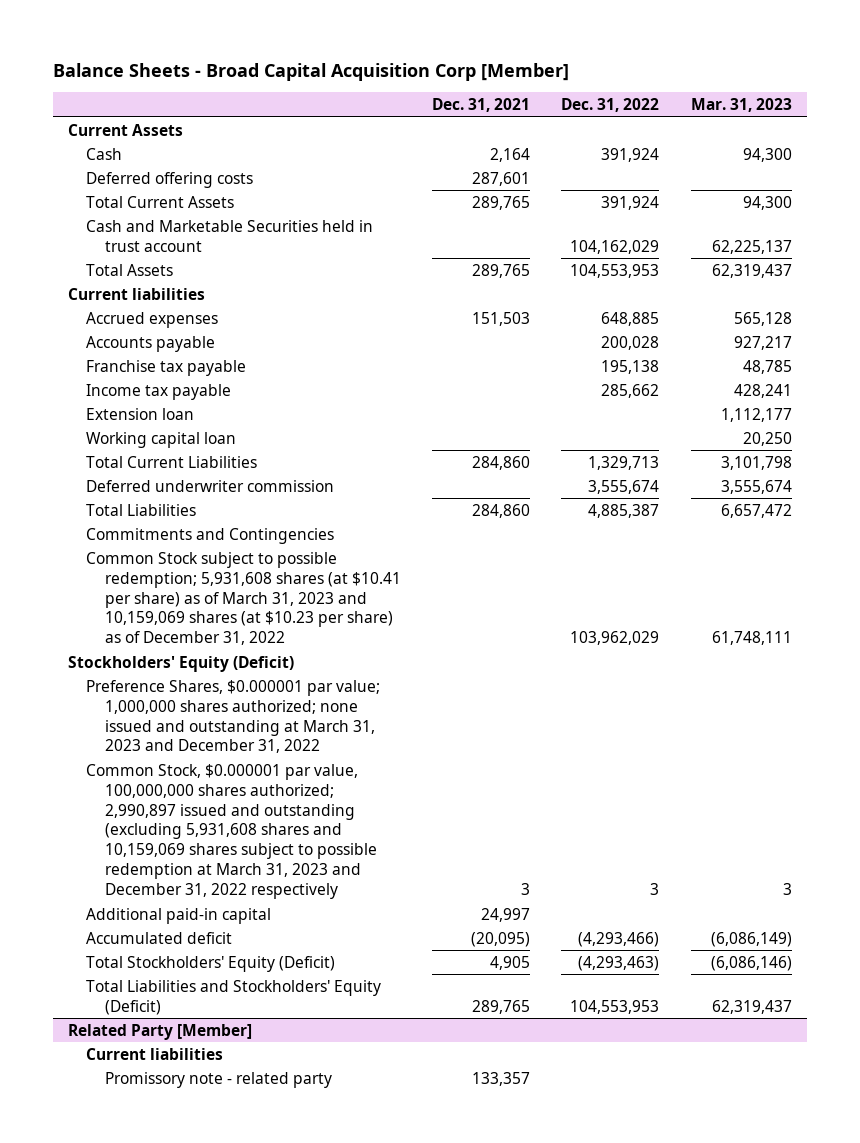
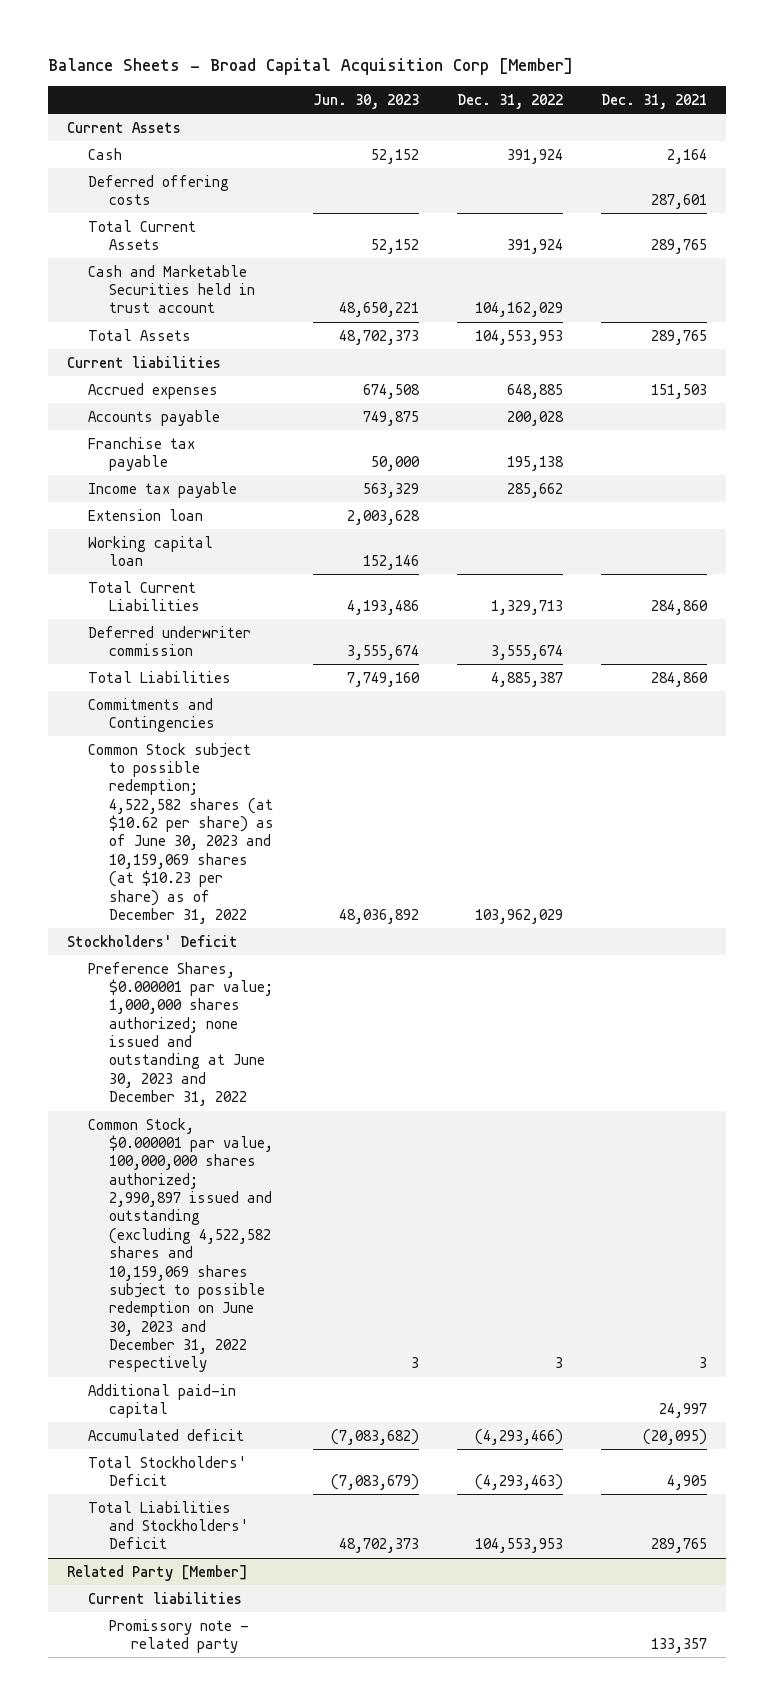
- | Dec. 31, 2021 | Dec. 31, 2022 | Mar. 31, 2023
+ | Jun. 30, 2023 | Dec. 31, 2022 | Dec. 31, 2021
- Common Stock subject to possible redemption; 5,931,608 shares (at $10.41 per share) as of March 31, 2023 and 10,159,069 shares (at $10.23 per share) as of December 31, 2022 | | 103,962,029 | 61,748,111
- Stockholders' Equity (Deficit)
- Preference Shares, $0.000001 par value; 1,000,000 shares authorized; none issued and outstanding at March 31, 2023 and December 31, 2022
- Common Stock, $0.000001 par value, 100,000,000 shares authorized; 2,990,897 issued and outstanding (excluding 5,931,608 shares and 10,159,069 shares subject to possible redemption at March 31, 2023 and December 31, 2022 respectively | 3 | 3 | 3
+ Common Stock subject to possible redemption; 4,522,582 shares (at $10.62 per share) as of June 30, 2023 and 10,159,069 shares (at $10.23 per share) as of December 31, 2022 | 48,036,892 | 103,962,029 |
+ Stockholders' Deficit
+ Preference Shares, $0.000001 par value; 1,000,000 shares authorized; none issued and outstanding at June 30, 2023 and December 31, 2022
+ Common Stock, $0.000001 par value, 100,000,000 shares authorized; 2,990,897 issued and outstanding (excluding 4,522,582 shares and 10,159,069 shares subject to possible redemption on June 30, 2023 and December 31, 2022 respectively | 3 | 3 | 3
- Total Stockholders' Equity (Deficit) | 4,905 | (4,293,463) | (6,086,146)
- Total Liabilities and Stockholders' Equity (Deficit) | 289,765 | 104,553,953 | 62,319,437
+ Total Stockholders' Deficit | (7,083,679) | (4,293,463) | 4,905
+ Total Liabilities and Stockholders' Deficit | 48,702,373 | 104,553,953 | 289,765

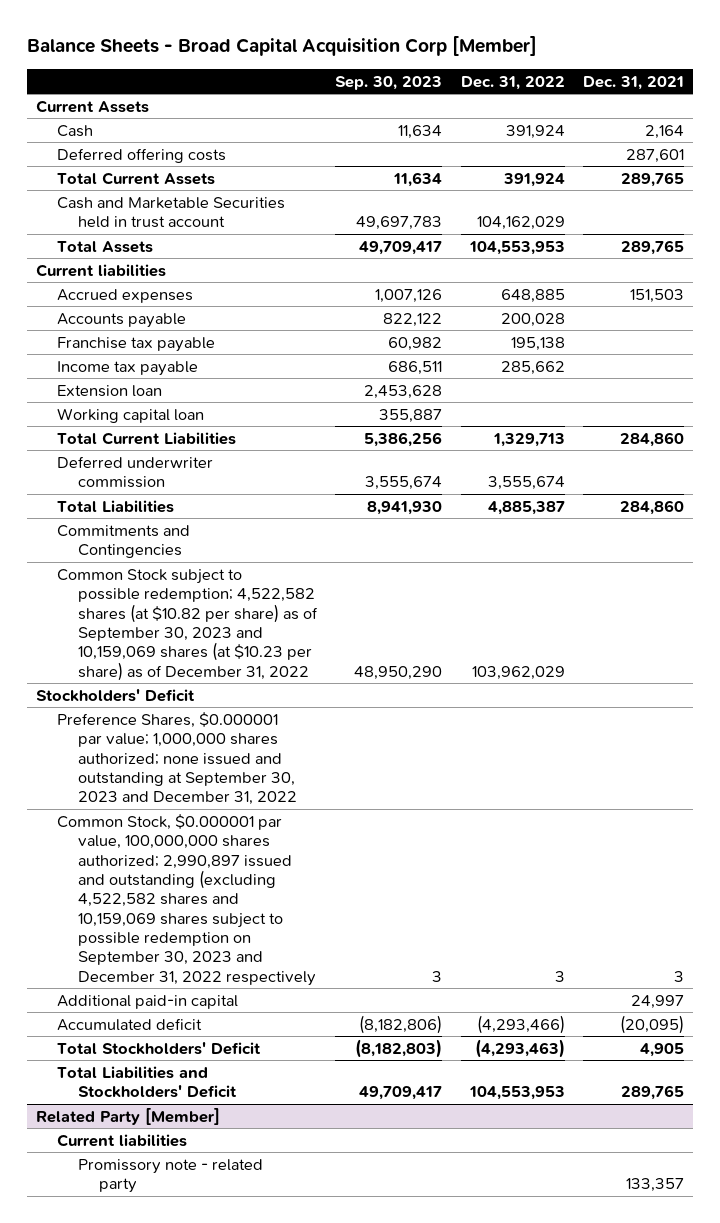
- | Jun. 30, 2023 | Dec. 31, 2022 | Dec. 31, 2021
+ | Sep. 30, 2023 | Dec. 31, 2022 | Dec. 31, 2021
- Common Stock subject to possible redemption; 4,522,582 shares (at $10.62 per share) as of June 30, 2023 and 10,159,069 shares (at $10.23 per share) as of December 31, 2022 | 48,036,892 | 103,962,029 |
+ Common Stock subject to possible redemption; 4,522,582 shares (at $10.82 per share) as of September 30, 2023 and 10,159,069 shares (at $10.23 per share) as of December 31, 2022 | 48,950,290 | 103,962,029 |
- Preference Shares, $0.000001 par value; 1,000,000 shares authorized; none issued and outstanding at June 30, 2023 and December 31, 2022
- Common Stock, $0.000001 par value, 100,000,000 shares authorized; 2,990,897 issued and outstanding (excluding 4,522,582 shares and 10,159,069 shares subject to possible redemption on June 30, 2023 and December 31, 2022 respectively | 3 | 3 | 3
+ Preference Shares, $0.000001 par value; 1,000,000 shares authorized; none issued and outstanding at September 30, 2023 and December 31, 2022
+ Common Stock, $0.000001 par value, 100,000,000 shares authorized; 2,990,897 issued and outstanding (excluding 4,522,582 shares and 10,159,069 shares subject to possible redemption on September 30, 2023 and December 31, 2022 respectively | 3 | 3 | 3

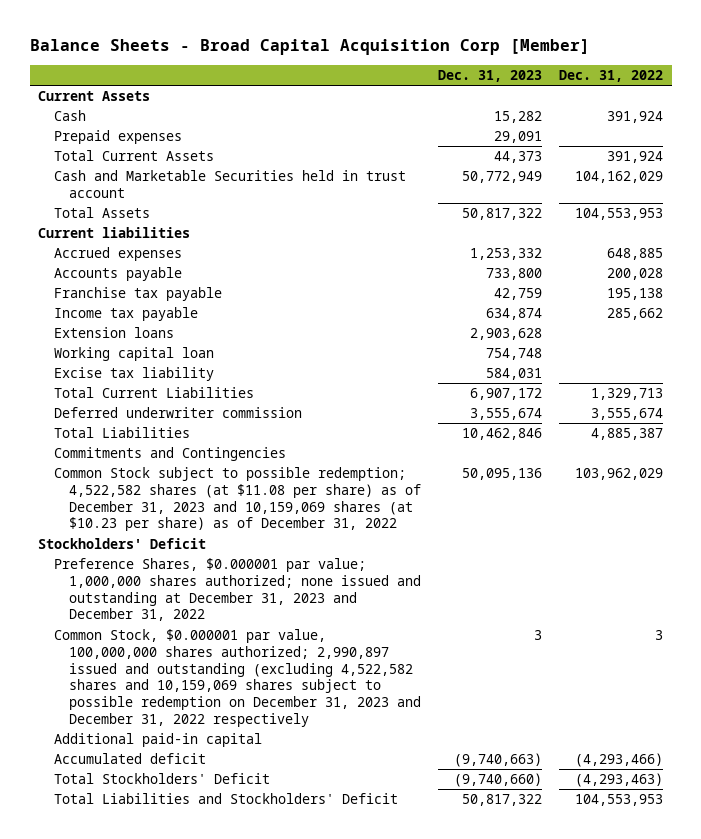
- | Sep. 30, 2023 | Dec. 31, 2022 | Dec. 31, 2021
+ | Dec. 31, 2023 | Dec. 31, 2022
- Deferred offering costs | | | 287,601
+ Prepaid expenses | 29,091 |
- Extension loan | 2,453,628 | |
+ Extension loans | 2,903,628 |
+ Excise tax liability | 584,031 |
- Common Stock subject to possible redemption; 4,522,582 shares (at $10.82 per share) as of September 30, 2023 and 10,159,069 shares (at $10.23 per share) as of December 31, 2022 | 48,950,290 | 103,962,029 |
+ Common Stock subject to possible redemption; 4,522,582 shares (at $11.08 per share) as of December 31, 2023 and 10,159,069 shares (at $10.23 per share) as of December 31, 2022 | 50,095,136 | 103,962,029
- Preference Shares, $0.000001 par value; 1,000,000 shares authorized; none issued and outstanding at September 30, 2023 and December 31, 2022
- Common Stock, $0.000001 par value, 100,000,000 shares authorized; 2,990,897 issued and outstanding (excluding 4,522,582 shares and 10,159,069 shares subject to possible redemption on September 30, 2023 and December 31, 2022 respectively | 3 | 3 | 3
+ Preference Shares, $0.000001 par value; 1,000,000 shares authorized; none issued and outstanding at December 31, 2023 and December 31, 2022
+ Common Stock, $0.000001 par value, 100,000,000 shares authorized; 2,990,897 issued and outstanding (excluding 4,522,582 shares and 10,159,069 shares subject to possible redemption on December 31, 2023 and December 31, 2022 respectively | 3 | 3
- Related Party [Member]
- Current liabilities
- Promissory note - related party | | | 133,357

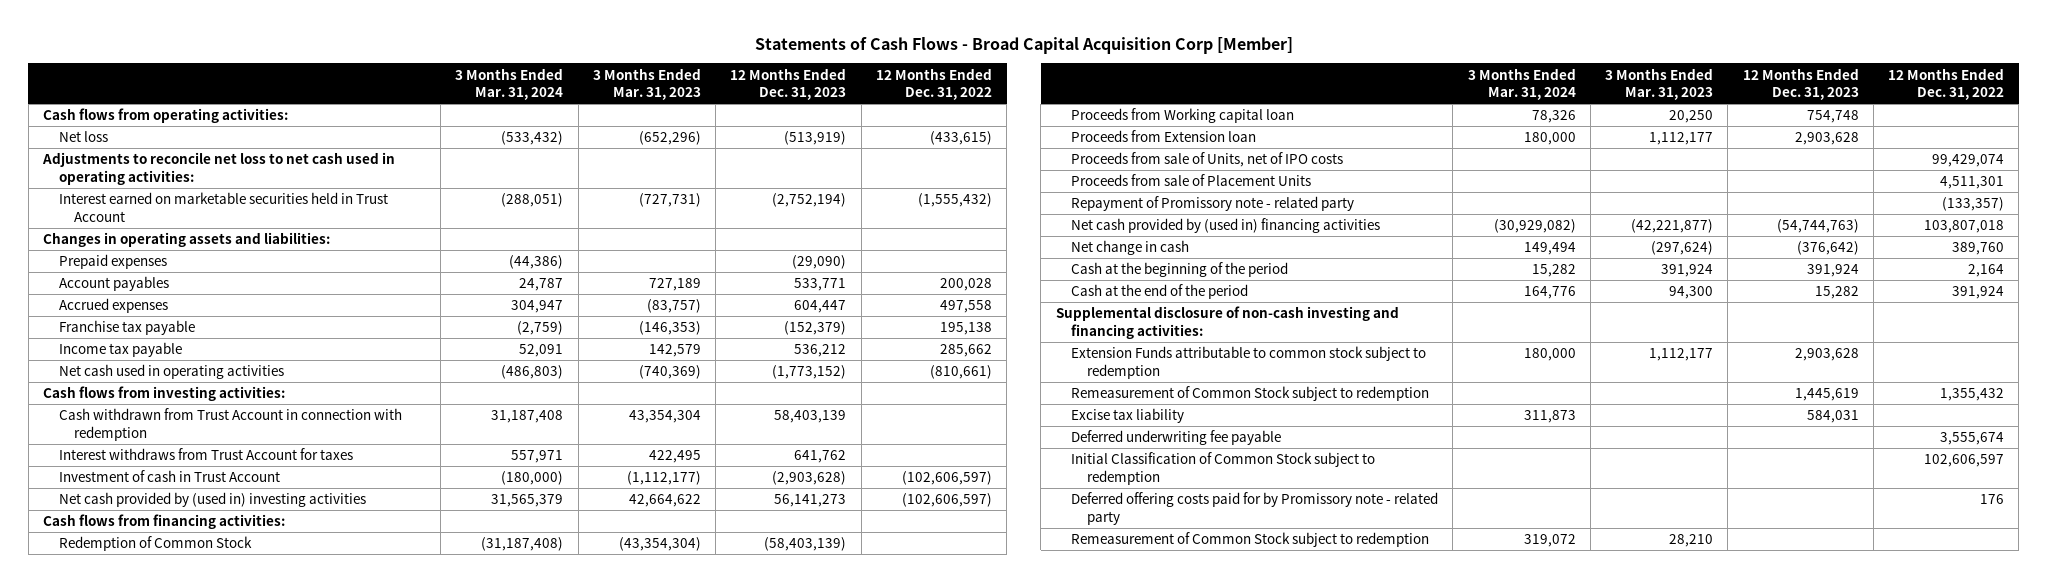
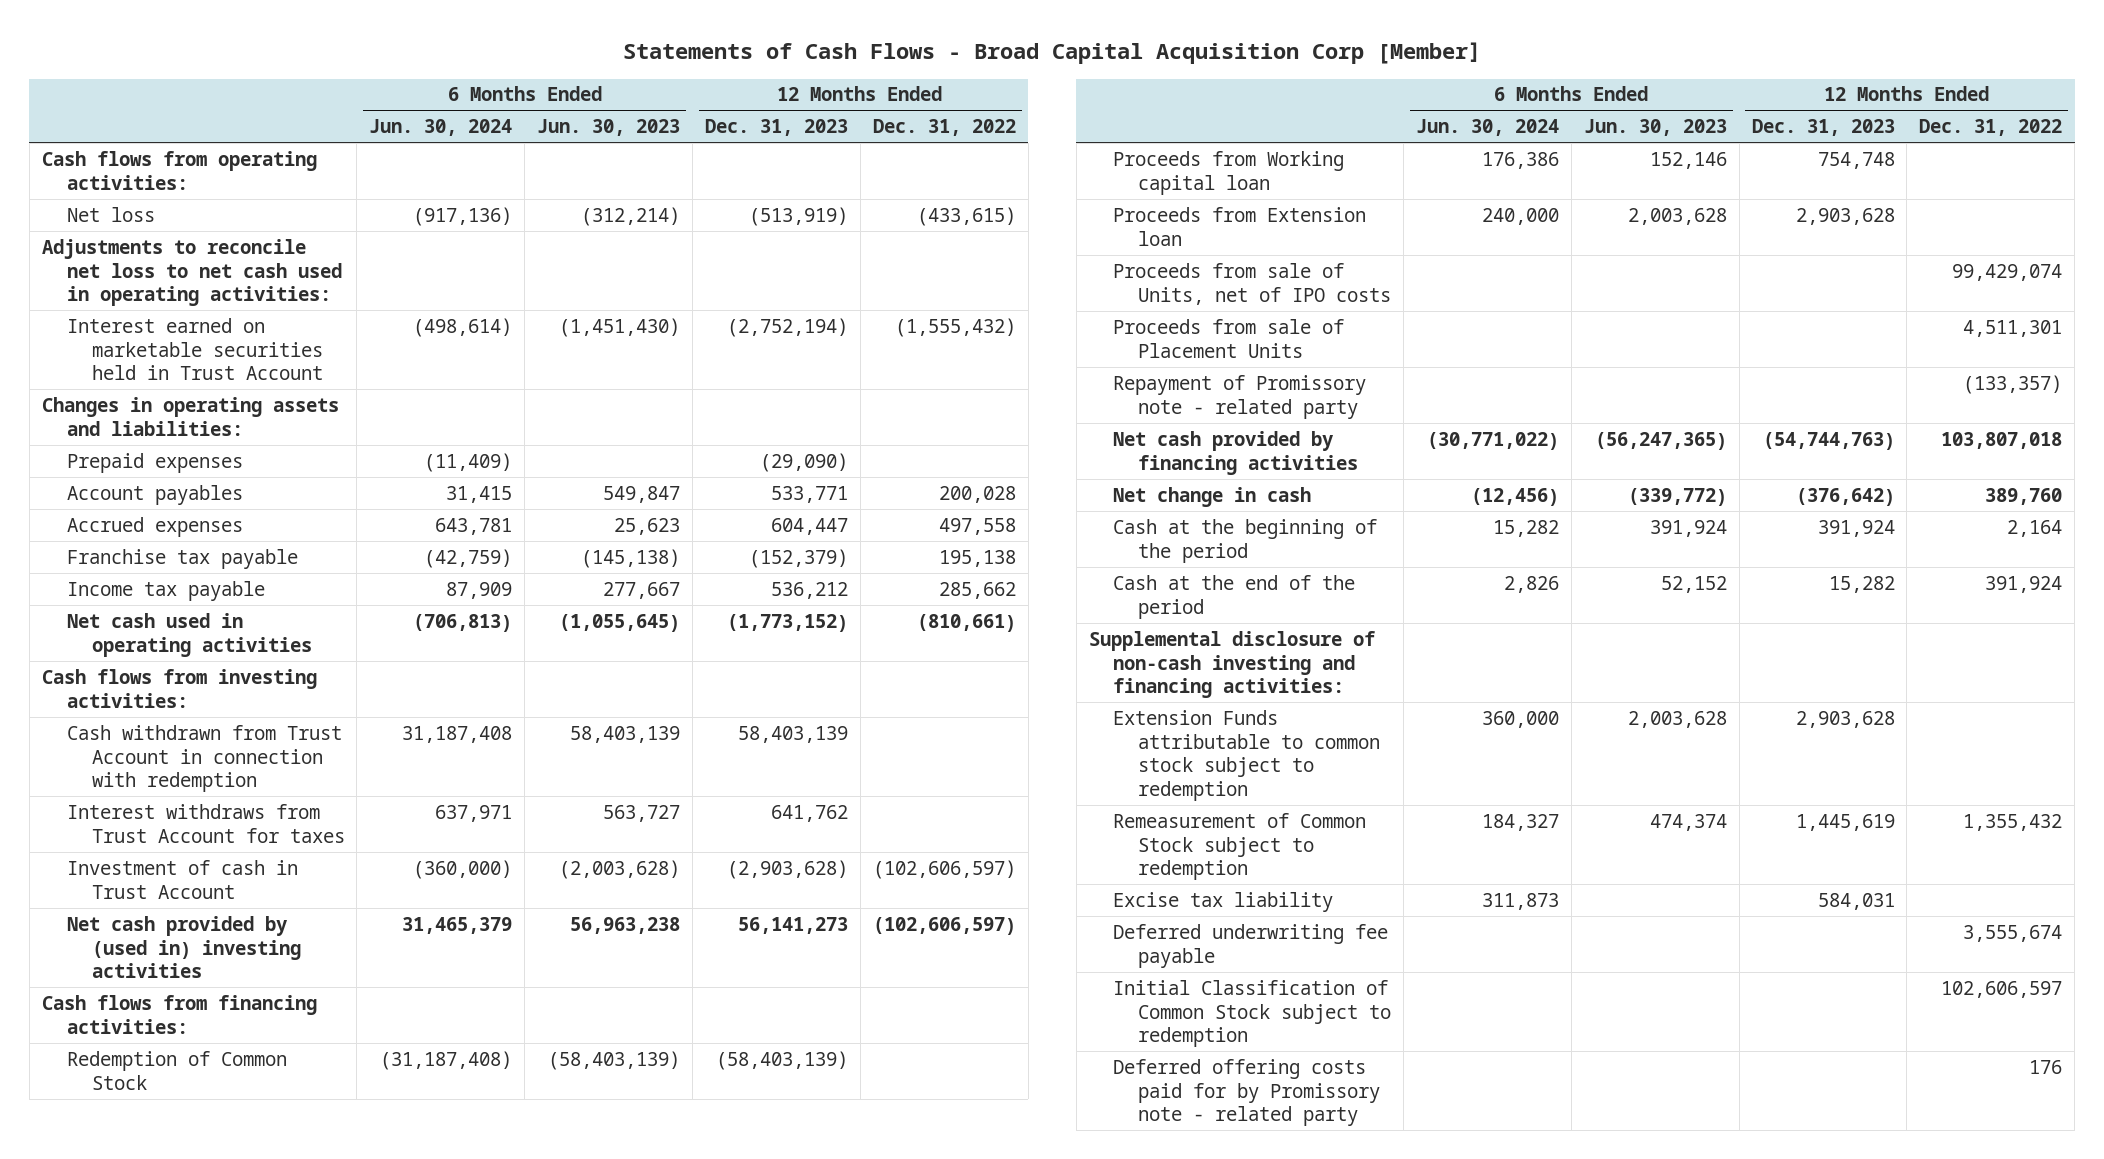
- | 3 Months Ended Mar. 31, 2024 | 3 Months Ended Mar. 31, 2023 | 12 Months Ended Dec. 31, 2023 | 12 Months Ended Dec. 31, 2022
+ | 6 Months Ended Jun. 30, 2024 | 6 Months Ended Jun. 30, 2023 | 12 Months Ended Dec. 31, 2023 | 12 Months Ended Dec. 31, 2022
- Net cash provided by (used in) financing activities | (30,929,082) | (42,221,877) | (54,744,763) | 103,807,018
+ Net cash provided by financing activities | (30,771,022) | (56,247,365) | (54,744,763) | 103,807,018
- Remeasurement of Common Stock subject to redemption | 319,072 | 28,210 | |

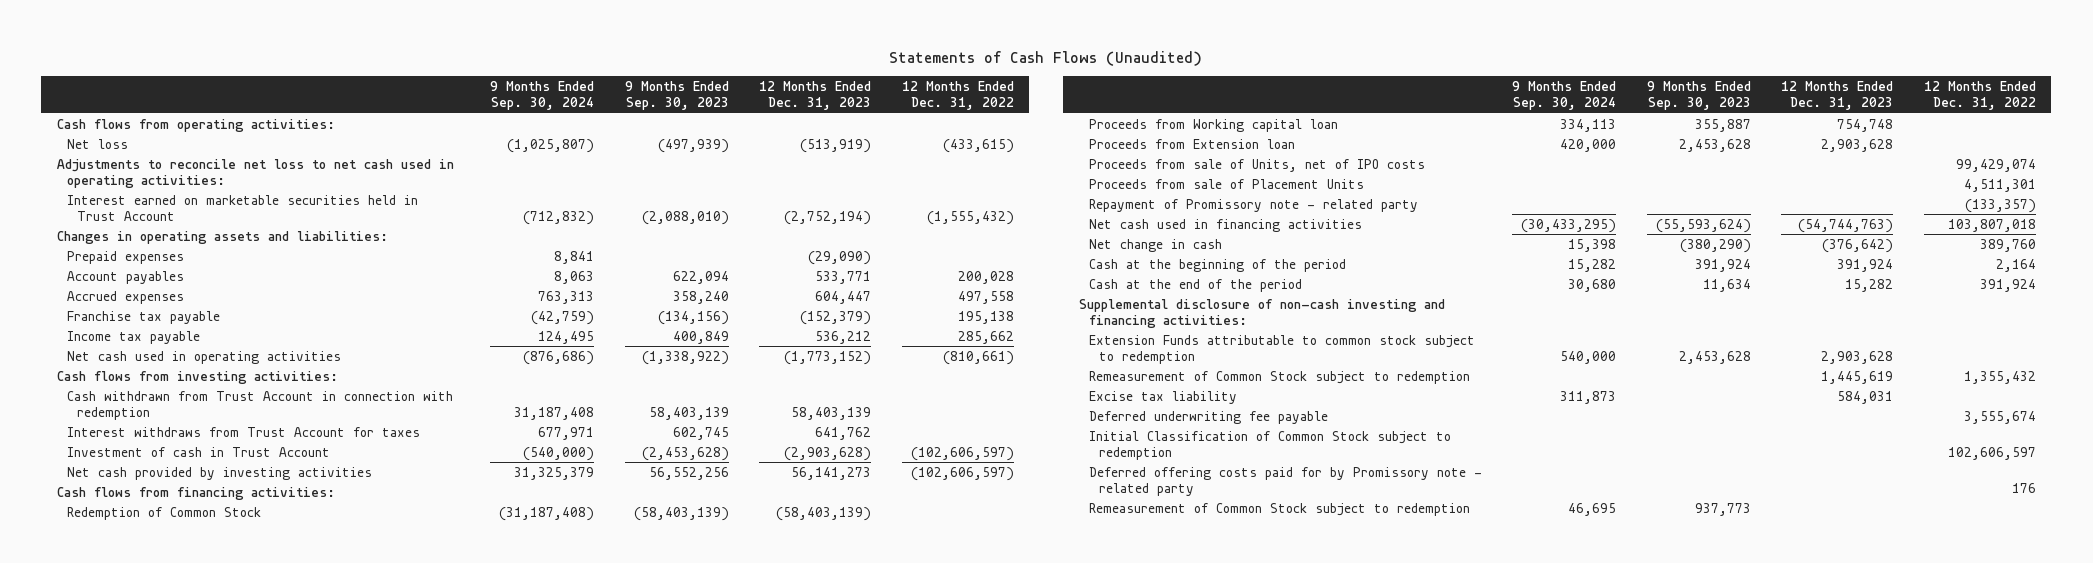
- Statements of Cash Flows - Broad Capital Acquisition Corp [Member]
+ Statements of Cash Flows (Unaudited)
- | 6 Months Ended Jun. 30, 2024 | 6 Months Ended Jun. 30, 2023 | 12 Months Ended Dec. 31, 2023 | 12 Months Ended Dec. 31, 2022
+ | 9 Months Ended Sep. 30, 2024 | 9 Months Ended Sep. 30, 2023 | 12 Months Ended Dec. 31, 2023 | 12 Months Ended Dec. 31, 2022
- Net cash provided by (used in) investing activities | 31,465,379 | 56,963,238 | 56,141,273 | (102,606,597)
+ Net cash provided by investing activities | 31,325,379 | 56,552,256 | 56,141,273 | (102,606,597)
- Net cash provided by financing activities | (30,771,022) | (56,247,365) | (54,744,763) | 103,807,018
+ Net cash used in financing activities | (30,433,295) | (55,593,624) | (54,744,763) | 103,807,018
+ Remeasurement of Common Stock subject to redemption | 46,695 | 937,773 | |

